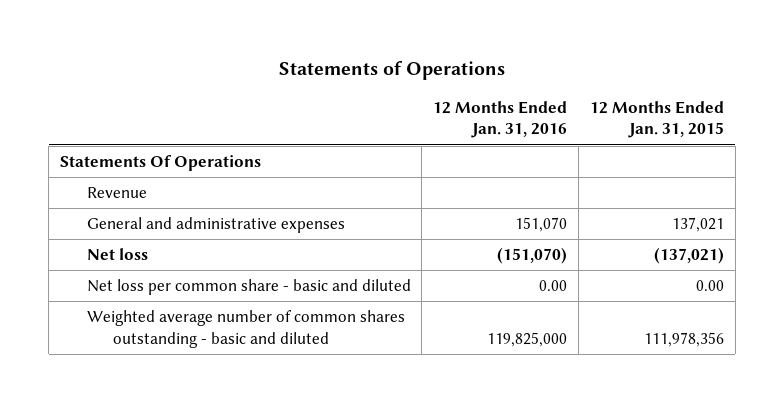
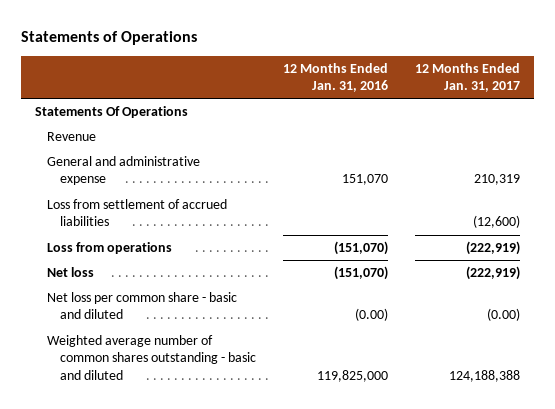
- | 12 Months Ended Jan. 31, 2016 | 12 Months Ended Jan. 31, 2015
+ | 12 Months Ended Jan. 31, 2016 | 12 Months Ended Jan. 31, 2017
- General and administrative expenses | 151,070 | 137,021
+ General and administrative expense | 151,070 | 210,319
+ Loss from settlement of accrued liabilities | | (12,600)
+ Loss from operations | (151,070) | (222,919)
- Net loss per common share - basic and diluted | 0.00 | 0.00
+ Net loss per common share - basic and diluted | (0.00) | (0.00)

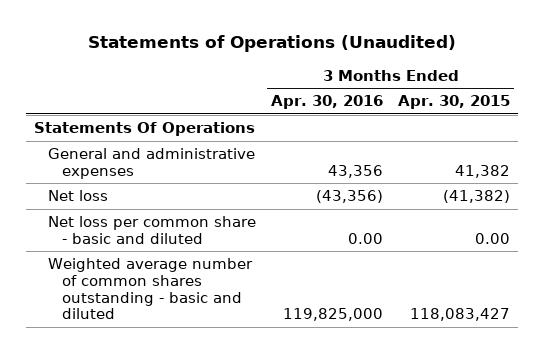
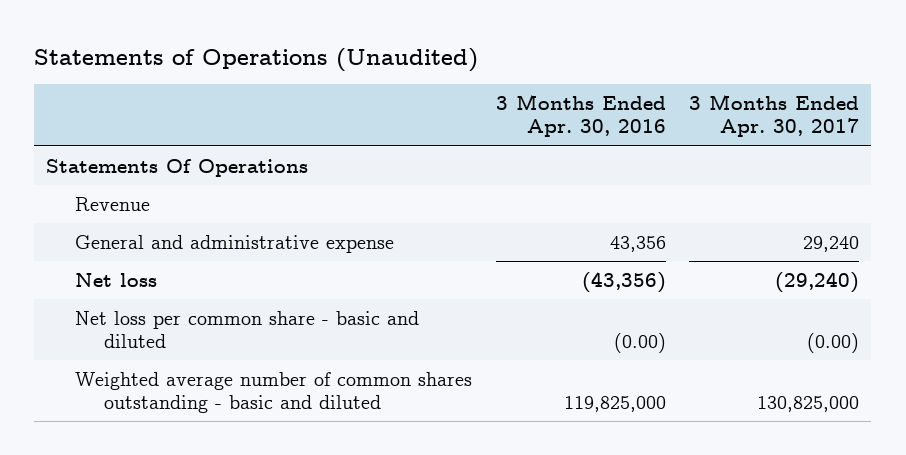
- | 3 Months Ended Apr. 30, 2016 | 3 Months Ended Apr. 30, 2015
+ | 3 Months Ended Apr. 30, 2016 | 3 Months Ended Apr. 30, 2017
- General and administrative expenses | 43,356 | 41,382
+ Revenue
+ General and administrative expense | 43,356 | 29,240
- Net loss per common share - basic and diluted | 0.00 | 0.00
+ Net loss per common share - basic and diluted | (0.00) | (0.00)

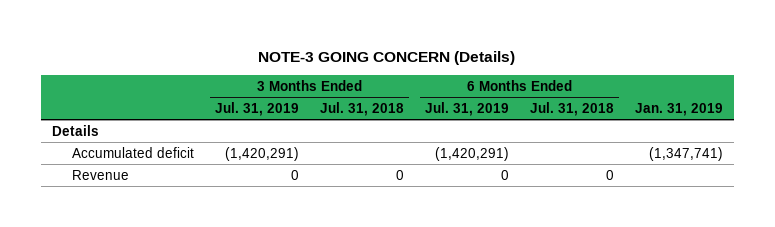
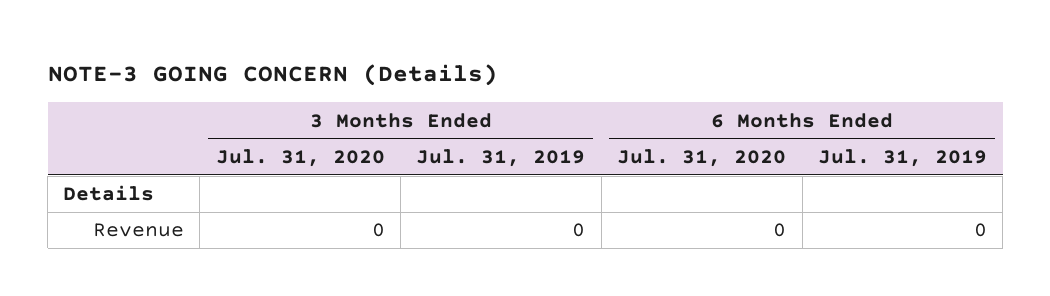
- | 3 Months Ended Jul. 31, 2019 | 3 Months Ended Jul. 31, 2018 | 6 Months Ended Jul. 31, 2019 | 6 Months Ended Jul. 31, 2018 | Jan. 31, 2019
+ | 3 Months Ended Jul. 31, 2020 | 3 Months Ended Jul. 31, 2019 | 6 Months Ended Jul. 31, 2020 | 6 Months Ended Jul. 31, 2019
- Accumulated deficit | (1,420,291) | | (1,420,291) | | (1,347,741)

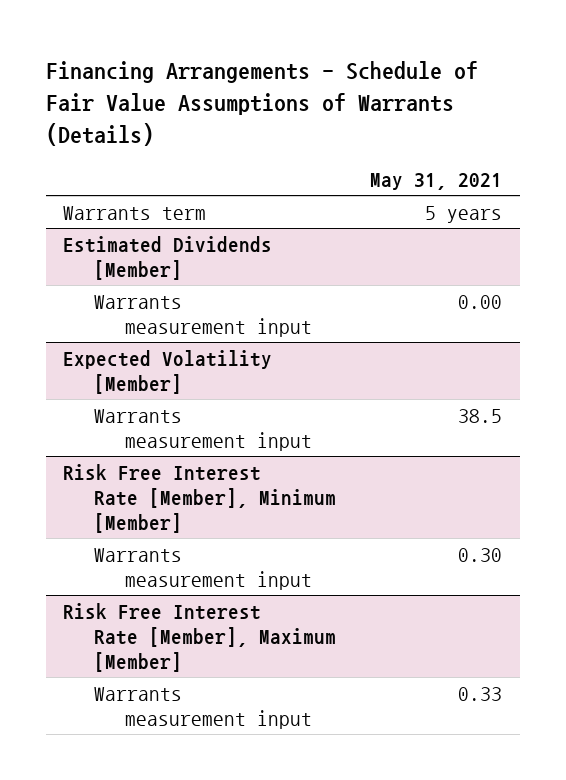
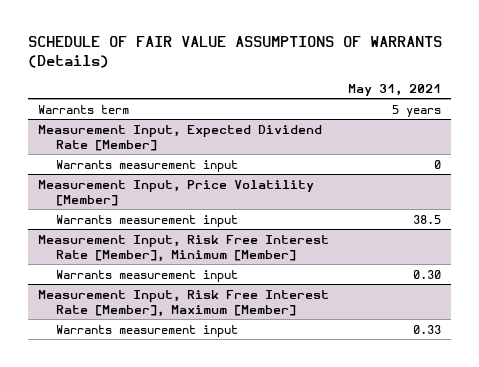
- Financing Arrangements - Schedule of Fair Value Assumptions of Warrants (Details)
+ SCHEDULE OF FAIR VALUE ASSUMPTIONS OF WARRANTS (Details)
- Estimated Dividends [Member]
- Warrants measurement input | 0.00
- Expected Volatility [Member]
+ Measurement Input, Expected Dividend Rate [Member]
+ Warrants measurement input | 0
+ Measurement Input, Price Volatility [Member]
- Risk Free Interest Rate [Member], Minimum [Member]
+ Measurement Input, Risk Free Interest Rate [Member], Minimum [Member]
- Risk Free Interest Rate [Member], Maximum [Member]
+ Measurement Input, Risk Free Interest Rate [Member], Maximum [Member]

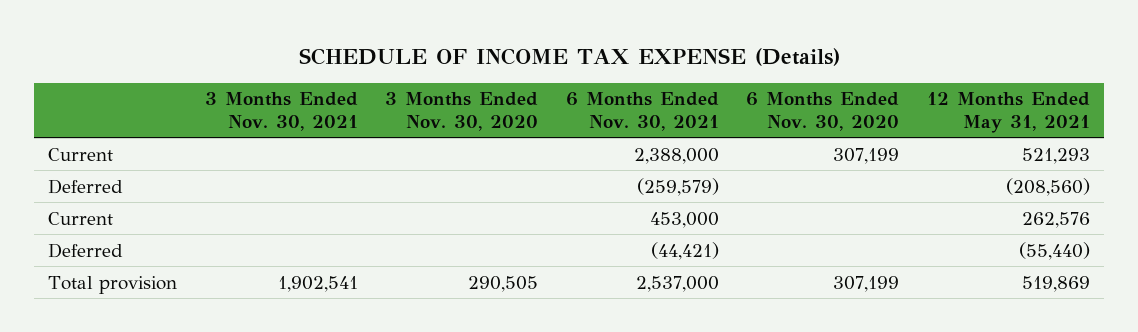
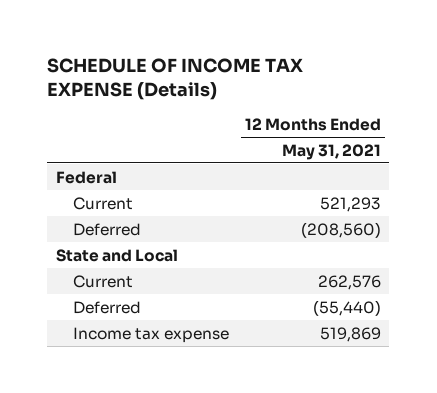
- | 3 Months Ended Nov. 30, 2021 | 3 Months Ended Nov. 30, 2020 | 6 Months Ended Nov. 30, 2021 | 6 Months Ended Nov. 30, 2020 | 12 Months Ended May 31, 2021
+ | 12 Months Ended May 31, 2021
+ Federal
+ State and Local
- Total provision | 1,902,541 | 290,505 | 2,537,000 | 307,199 | 519,869
+ Income tax expense | 519,869

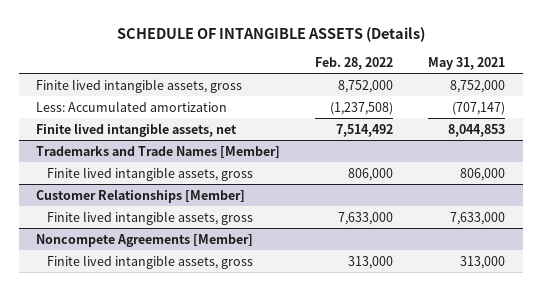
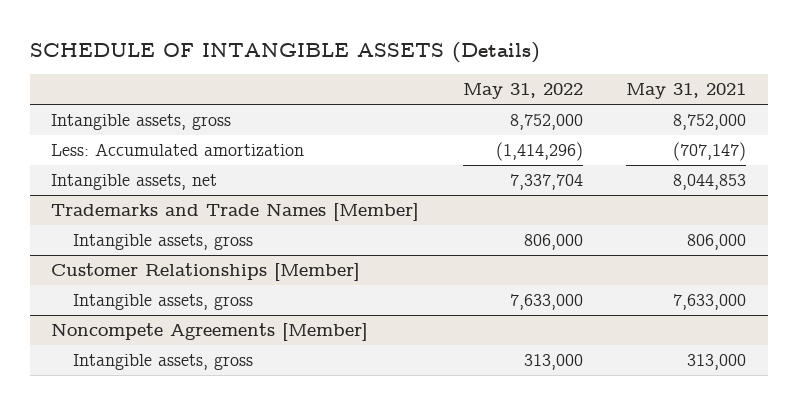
- | Feb. 28, 2022 | May 31, 2021
+ | May 31, 2022 | May 31, 2021
- Finite lived intangible assets, gross | 8,752,000 | 8,752,000
+ Intangible assets, gross | 8,752,000 | 8,752,000
- Finite lived intangible assets, net | 7,514,492 | 8,044,853
+ Intangible assets, net | 7,337,704 | 8,044,853
@ Trademarks and Trade Names [Member]
- Finite lived intangible assets, gross | 806,000 | 806,000
+ Intangible assets, gross | 806,000 | 806,000
@ Customer Relationships [Member]
- Finite lived intangible assets, gross | 7,633,000 | 7,633,000
+ Intangible assets, gross | 7,633,000 | 7,633,000
@ Noncompete Agreements [Member]
- Finite lived intangible assets, gross | 313,000 | 313,000
+ Intangible assets, gross | 313,000 | 313,000

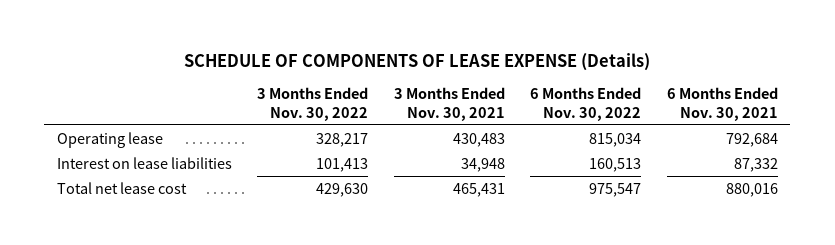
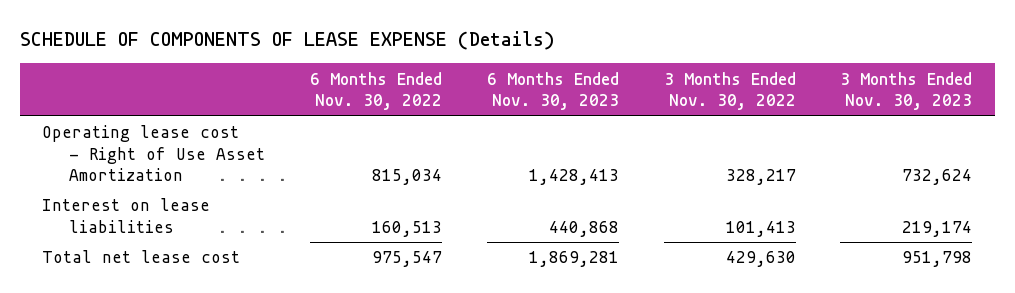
- | 3 Months Ended Nov. 30, 2022 | 3 Months Ended Nov. 30, 2021 | 6 Months Ended Nov. 30, 2022 | 6 Months Ended Nov. 30, 2021
+ | 6 Months Ended Nov. 30, 2022 | 6 Months Ended Nov. 30, 2023 | 3 Months Ended Nov. 30, 2022 | 3 Months Ended Nov. 30, 2023
- Operating lease | 328,217 | 430,483 | 815,034 | 792,684
+ Operating lease cost - Right of Use Asset Amortization | 815,034 | 1,428,413 | 328,217 | 732,624

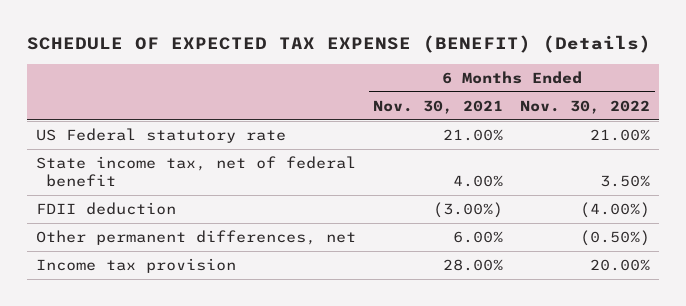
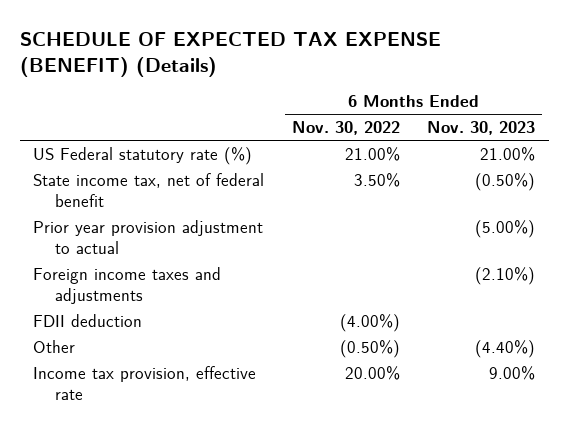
- | 6 Months Ended Nov. 30, 2021 | 6 Months Ended Nov. 30, 2022
+ | 6 Months Ended Nov. 30, 2022 | 6 Months Ended Nov. 30, 2023
- US Federal statutory rate | 21.00% | 21.00%
+ US Federal statutory rate (%) | 21.00% | 21.00%
+ Prior year provision adjustment to actual | | (5.00%)
+ Foreign income taxes and adjustments | | (2.10%)
- Other permanent differences, net | 6.00% | (0.50%)
- Income tax provision | 28.00% | 20.00%
+ Other | (0.50%) | (4.40%)
+ Income tax provision, effective rate | 20.00% | 9.00%

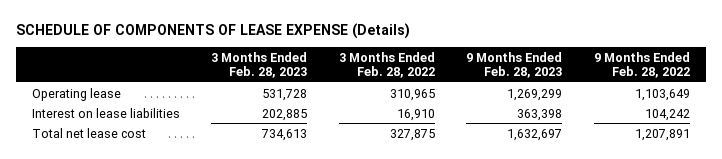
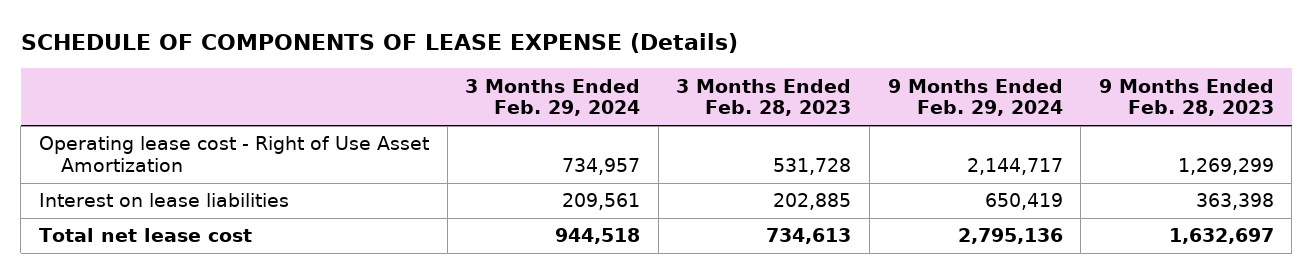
- | 3 Months Ended Feb. 28, 2023 | 3 Months Ended Feb. 28, 2022 | 9 Months Ended Feb. 28, 2023 | 9 Months Ended Feb. 28, 2022
+ | 3 Months Ended Feb. 29, 2024 | 3 Months Ended Feb. 28, 2023 | 9 Months Ended Feb. 29, 2024 | 9 Months Ended Feb. 28, 2023
- Operating lease | 531,728 | 310,965 | 1,269,299 | 1,103,649
+ Operating lease cost - Right of Use Asset Amortization | 734,957 | 531,728 | 2,144,717 | 1,269,299

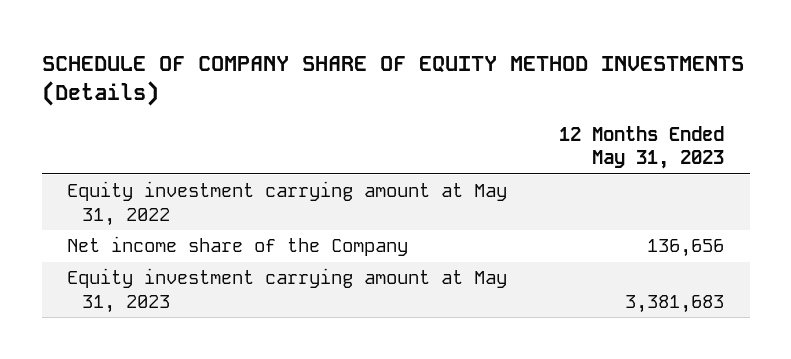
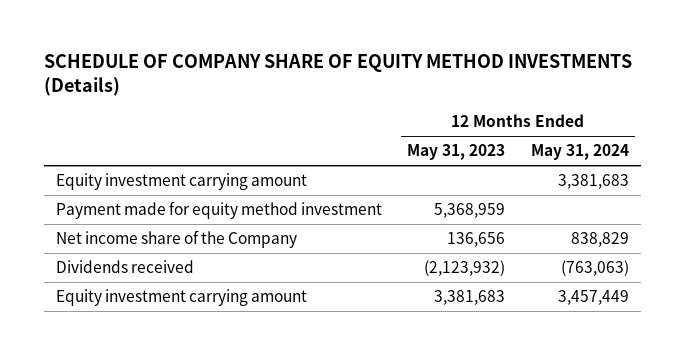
- | 12 Months Ended May 31, 2023
+ | 12 Months Ended May 31, 2023 | 12 Months Ended May 31, 2024
- Equity investment carrying amount at May 31, 2022
+ Equity investment carrying amount | | 3,381,683
+ Payment made for equity method investment | 5,368,959 |
- Equity investment carrying amount at May 31, 2023 | 3,381,683
+ Dividends received | (2,123,932) | (763,063)
+ Equity investment carrying amount | 3,381,683 | 3,457,449

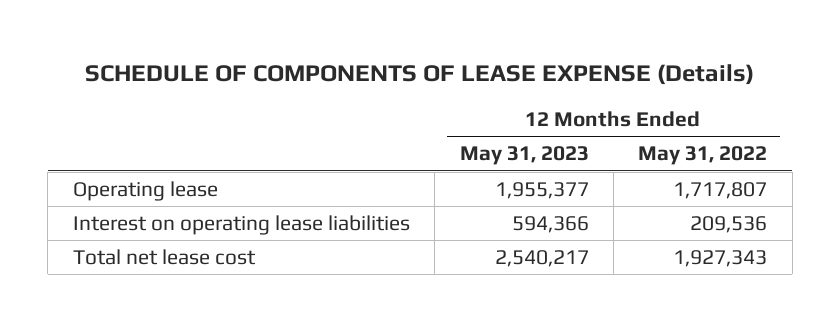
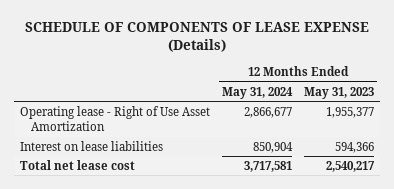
- | 12 Months Ended May 31, 2023 | 12 Months Ended May 31, 2022
+ | 12 Months Ended May 31, 2024 | 12 Months Ended May 31, 2023
- Operating lease | 1,955,377 | 1,717,807
- Interest on operating lease liabilities | 594,366 | 209,536
+ Operating lease - Right of Use Asset Amortization | 2,866,677 | 1,955,377
+ Interest on lease liabilities | 850,904 | 594,366

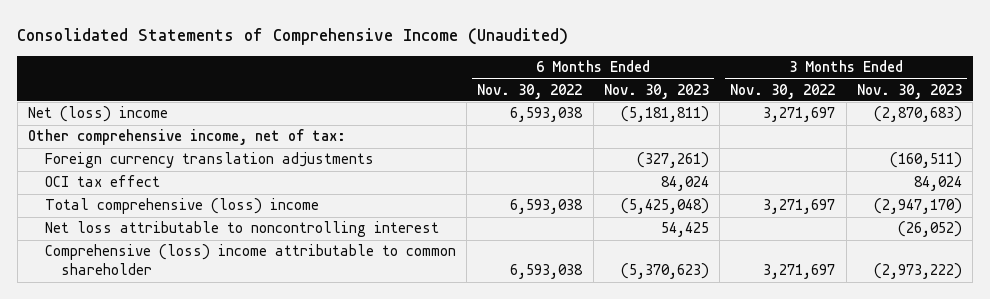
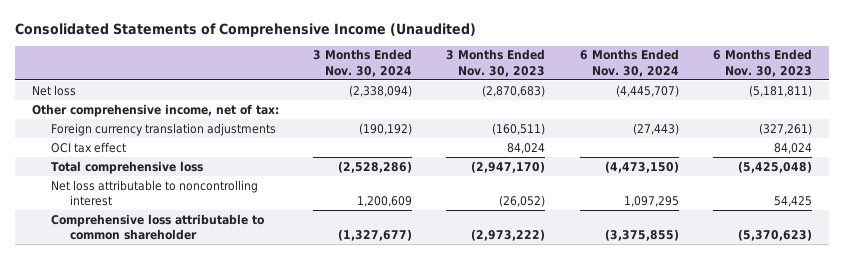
- | 6 Months Ended Nov. 30, 2022 | 6 Months Ended Nov. 30, 2023 | 3 Months Ended Nov. 30, 2022 | 3 Months Ended Nov. 30, 2023
+ | 3 Months Ended Nov. 30, 2024 | 3 Months Ended Nov. 30, 2023 | 6 Months Ended Nov. 30, 2024 | 6 Months Ended Nov. 30, 2023
- Net (loss) income | 6,593,038 | (5,181,811) | 3,271,697 | (2,870,683)
+ Net loss | (2,338,094) | (2,870,683) | (4,445,707) | (5,181,811)
- Total comprehensive (loss) income | 6,593,038 | (5,425,048) | 3,271,697 | (2,947,170)
+ Total comprehensive loss | (2,528,286) | (2,947,170) | (4,473,150) | (5,425,048)
- Comprehensive (loss) income attributable to common shareholder | 6,593,038 | (5,370,623) | 3,271,697 | (2,973,222)
+ Comprehensive loss attributable to common shareholder | (1,327,677) | (2,973,222) | (3,375,855) | (5,370,623)

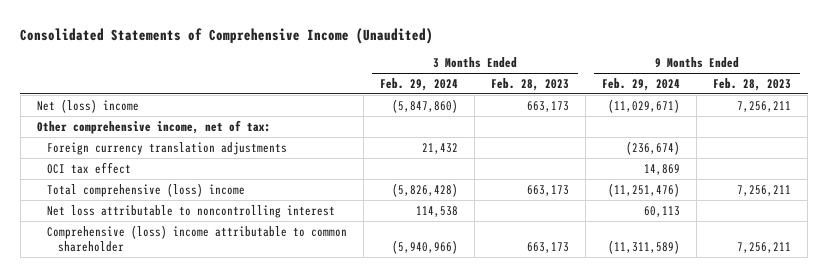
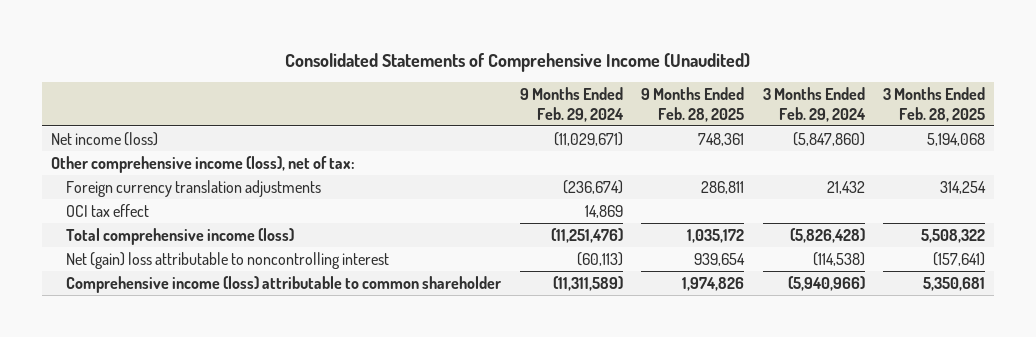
- | 3 Months Ended Feb. 29, 2024 | 3 Months Ended Feb. 28, 2023 | 9 Months Ended Feb. 29, 2024 | 9 Months Ended Feb. 28, 2023
+ | 9 Months Ended Feb. 29, 2024 | 9 Months Ended Feb. 28, 2025 | 3 Months Ended Feb. 29, 2024 | 3 Months Ended Feb. 28, 2025
- Net (loss) income | (5,847,860) | 663,173 | (11,029,671) | 7,256,211
- Other comprehensive income, net of tax:
+ Net income (loss) | (11,029,671) | 748,361 | (5,847,860) | 5,194,068
+ Other comprehensive income (loss), net of tax:
- Total comprehensive (loss) income | (5,826,428) | 663,173 | (11,251,476) | 7,256,211
- Net loss attributable to noncontrolling interest | 114,538 | | 60,113 |
- Comprehensive (loss) income attributable to common shareholder | (5,940,966) | 663,173 | (11,311,589) | 7,256,211
+ Total comprehensive income (loss) | (11,251,476) | 1,035,172 | (5,826,428) | 5,508,322
+ Net (gain) loss attributable to noncontrolling interest | (60,113) | 939,654 | (114,538) | (157,641)
+ Comprehensive income (loss) attributable to common shareholder | (11,311,589) | 1,974,826 | (5,940,966) | 5,350,681

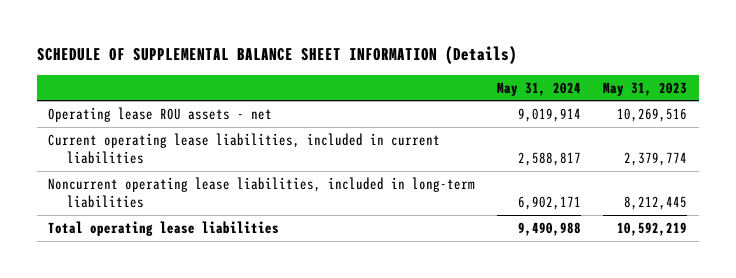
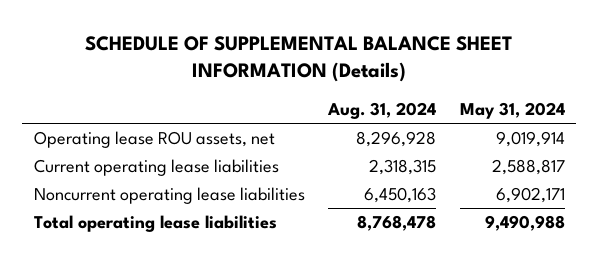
- | May 31, 2024 | May 31, 2023
+ | Aug. 31, 2024 | May 31, 2024
- Operating lease ROU assets - net | 9,019,914 | 10,269,516
- Current operating lease liabilities, included in current liabilities | 2,588,817 | 2,379,774
- Noncurrent operating lease liabilities, included in long-term liabilities | 6,902,171 | 8,212,445
+ Operating lease ROU assets, net | 8,296,928 | 9,019,914
+ Current operating lease liabilities | 2,318,315 | 2,588,817
+ Noncurrent operating lease liabilities | 6,450,163 | 6,902,171

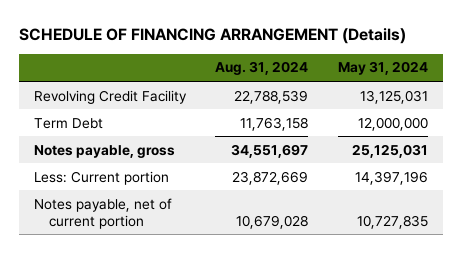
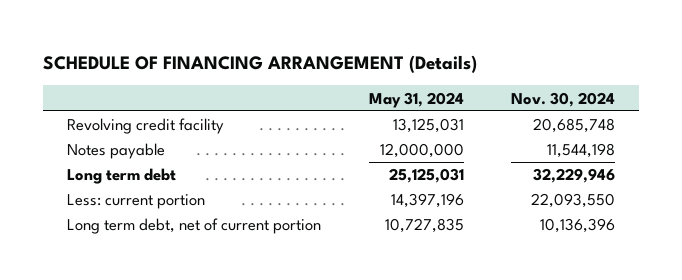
- | Aug. 31, 2024 | May 31, 2024
+ | May 31, 2024 | Nov. 30, 2024
- Revolving Credit Facility | 22,788,539 | 13,125,031
- Term Debt | 11,763,158 | 12,000,000
- Notes payable, gross | 34,551,697 | 25,125,031
- Less: Current portion | 23,872,669 | 14,397,196
- Notes payable, net of current portion | 10,679,028 | 10,727,835
+ Revolving credit facility | 13,125,031 | 20,685,748
+ Notes payable | 12,000,000 | 11,544,198
+ Long term debt | 25,125,031 | 32,229,946
+ Less: current portion | 14,397,196 | 22,093,550
+ Long term debt, net of current portion | 10,727,835 | 10,136,396

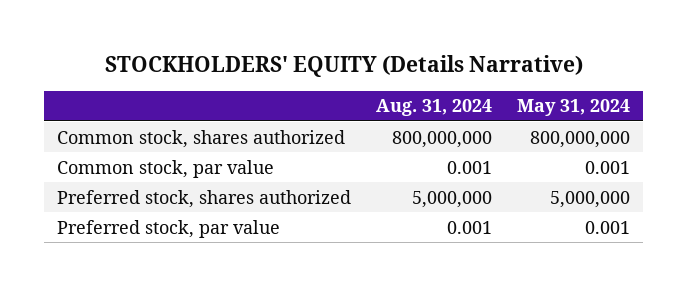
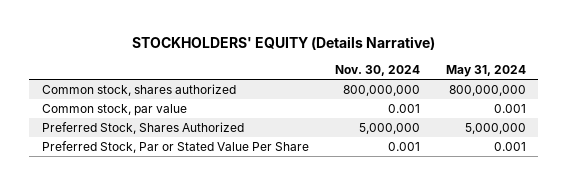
- | Aug. 31, 2024 | May 31, 2024
+ | Nov. 30, 2024 | May 31, 2024
- Preferred stock, shares authorized | 5,000,000 | 5,000,000
- Preferred stock, par value | 0.001 | 0.001
+ Preferred Stock, Shares Authorized | 5,000,000 | 5,000,000
+ Preferred Stock, Par or Stated Value Per Share | 0.001 | 0.001

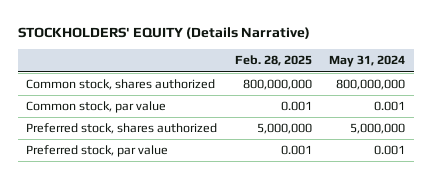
- | Nov. 30, 2024 | May 31, 2024
+ | Feb. 28, 2025 | May 31, 2024
- Preferred Stock, Shares Authorized | 5,000,000 | 5,000,000
- Preferred Stock, Par or Stated Value Per Share | 0.001 | 0.001
+ Preferred stock, shares authorized | 5,000,000 | 5,000,000
+ Preferred stock, par value | 0.001 | 0.001

